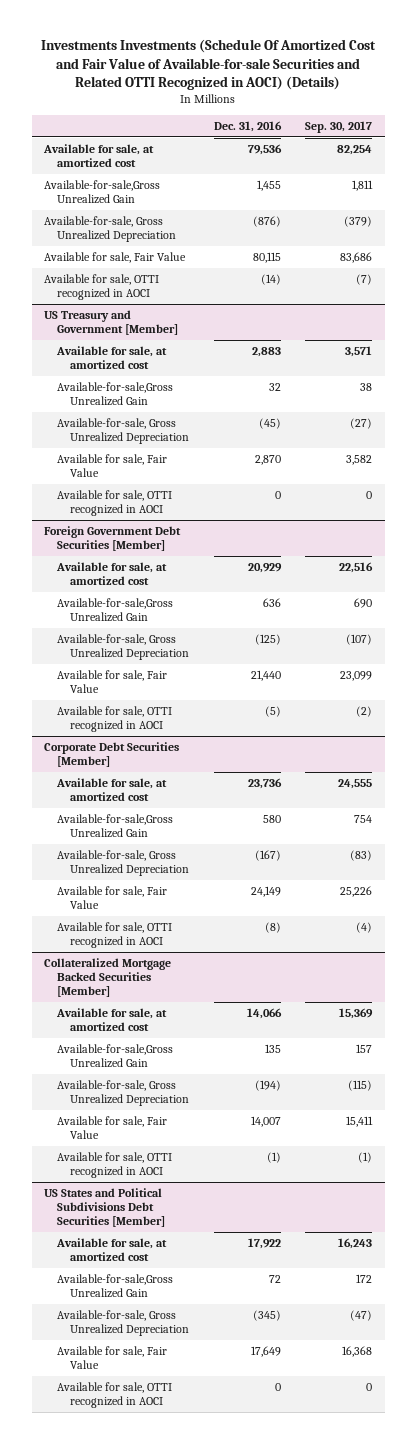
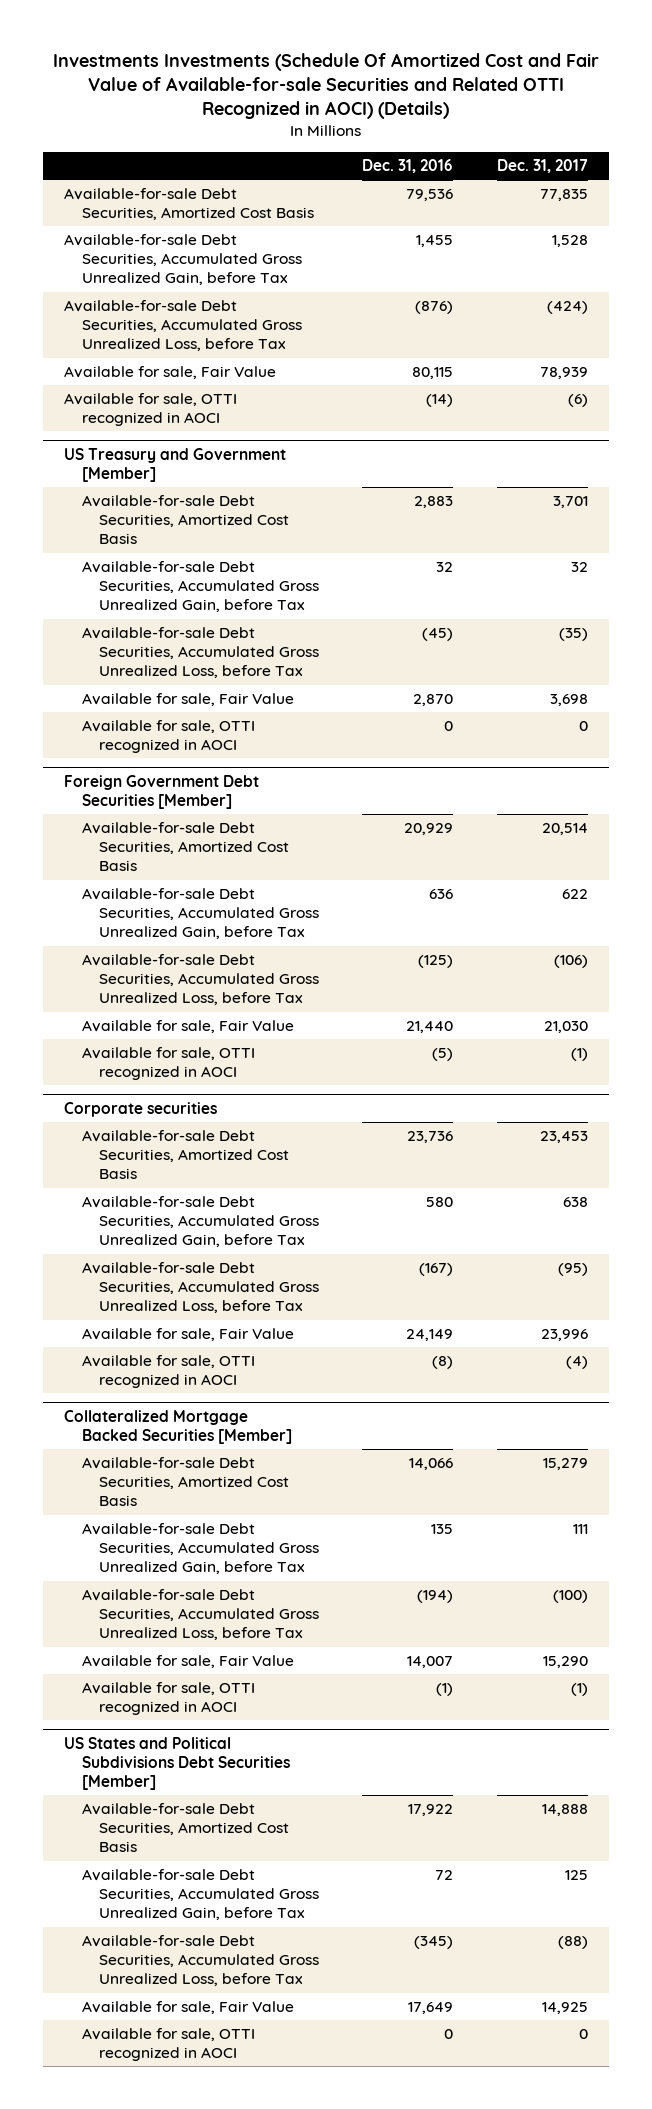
- | Dec. 31, 2016 | Sep. 30, 2017
+ | Dec. 31, 2016 | Dec. 31, 2017
- Available for sale, at amortized cost | 79,536 | 82,254
- Available-for-sale,Gross Unrealized Gain | 1,455 | 1,811
- Available-for-sale, Gross Unrealized Depreciation | (876) | (379)
+ Available-for-sale Debt Securities, Amortized Cost Basis | 79,536 | 77,835
+ Available-for-sale Debt Securities, Accumulated Gross Unrealized Gain, before Tax | 1,455 | 1,528
+ Available-for-sale Debt Securities, Accumulated Gross Unrealized Loss, before Tax | (876) | (424)
@ US Treasury and Government [Member]
- Available for sale, at amortized cost | 2,883 | 3,571
- Available-for-sale,Gross Unrealized Gain | 32 | 38
- Available-for-sale, Gross Unrealized Depreciation | (45) | (27)
+ Available-for-sale Debt Securities, Amortized Cost Basis | 2,883 | 3,701
+ Available-for-sale Debt Securities, Accumulated Gross Unrealized Gain, before Tax | 32 | 32
+ Available-for-sale Debt Securities, Accumulated Gross Unrealized Loss, before Tax | (45) | (35)
@ Foreign Government Debt Securities [Member]
- Available for sale, at amortized cost | 20,929 | 22,516
- Available-for-sale,Gross Unrealized Gain | 636 | 690
- Available-for-sale, Gross Unrealized Depreciation | (125) | (107)
+ Available-for-sale Debt Securities, Amortized Cost Basis | 20,929 | 20,514
+ Available-for-sale Debt Securities, Accumulated Gross Unrealized Gain, before Tax | 636 | 622
+ Available-for-sale Debt Securities, Accumulated Gross Unrealized Loss, before Tax | (125) | (106)
- Corporate Debt Securities [Member]
- Available for sale, at amortized cost | 23,736 | 24,555
- Available-for-sale,Gross Unrealized Gain | 580 | 754
- Available-for-sale, Gross Unrealized Depreciation | (167) | (83)
+ Corporate securities
+ Available-for-sale Debt Securities, Amortized Cost Basis | 23,736 | 23,453
+ Available-for-sale Debt Securities, Accumulated Gross Unrealized Gain, before Tax | 580 | 638
+ Available-for-sale Debt Securities, Accumulated Gross Unrealized Loss, before Tax | (167) | (95)
@ Collateralized Mortgage Backed Securities [Member]
- Available for sale, at amortized cost | 14,066 | 15,369
- Available-for-sale,Gross Unrealized Gain | 135 | 157
- Available-for-sale, Gross Unrealized Depreciation | (194) | (115)
+ Available-for-sale Debt Securities, Amortized Cost Basis | 14,066 | 15,279
+ Available-for-sale Debt Securities, Accumulated Gross Unrealized Gain, before Tax | 135 | 111
+ Available-for-sale Debt Securities, Accumulated Gross Unrealized Loss, before Tax | (194) | (100)
@ US States and Political Subdivisions Debt Securities [Member]
- Available for sale, at amortized cost | 17,922 | 16,243
- Available-for-sale,Gross Unrealized Gain | 72 | 172
- Available-for-sale, Gross Unrealized Depreciation | (345) | (47)
+ Available-for-sale Debt Securities, Amortized Cost Basis | 17,922 | 14,888
+ Available-for-sale Debt Securities, Accumulated Gross Unrealized Gain, before Tax | 72 | 125
+ Available-for-sale Debt Securities, Accumulated Gross Unrealized Loss, before Tax | (345) | (88)

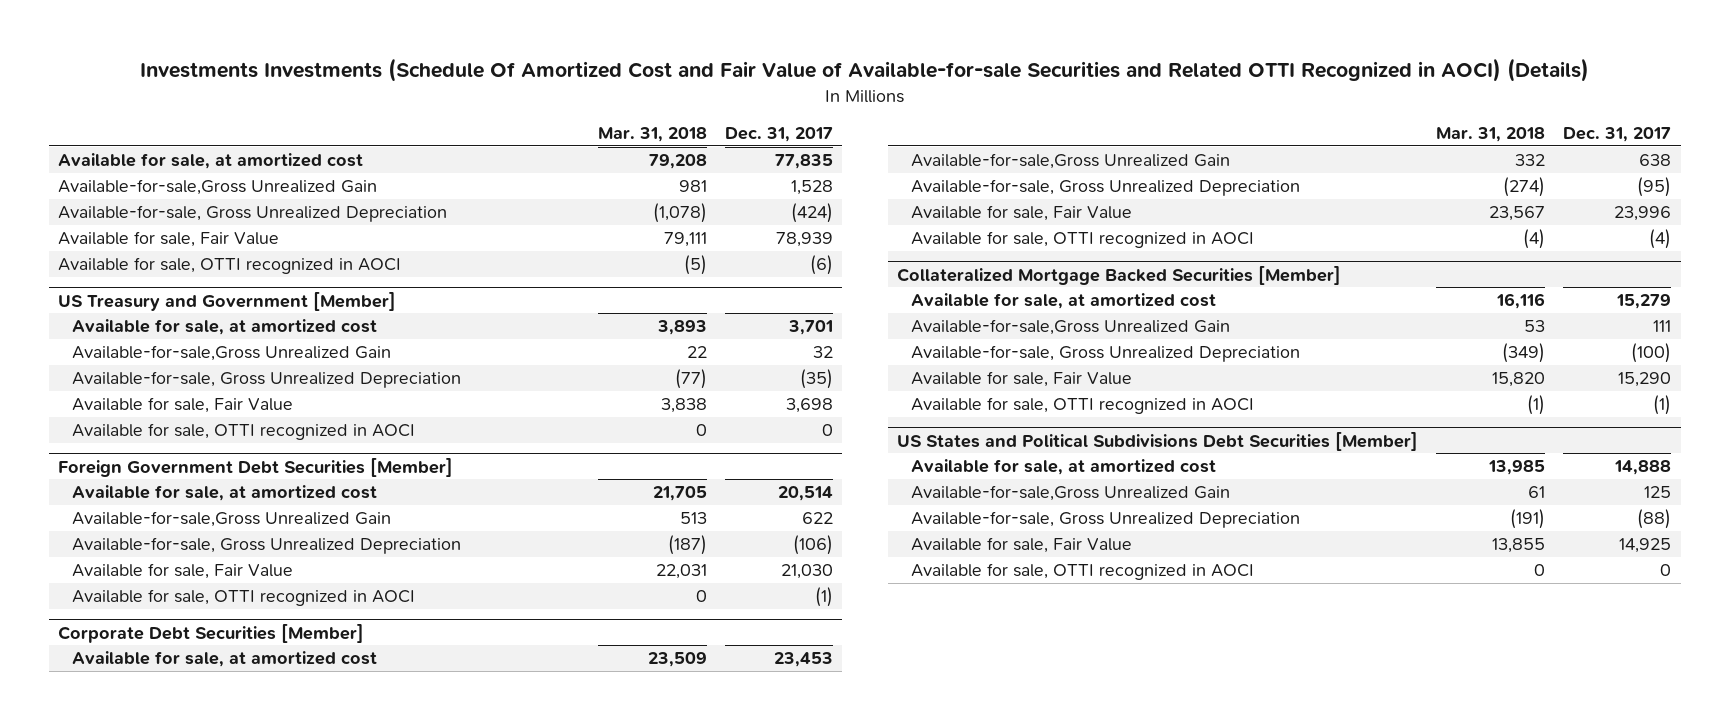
- | Dec. 31, 2016 | Dec. 31, 2017
+ | Mar. 31, 2018 | Dec. 31, 2017
- Available-for-sale Debt Securities, Amortized Cost Basis | 79,536 | 77,835
- Available-for-sale Debt Securities, Accumulated Gross Unrealized Gain, before Tax | 1,455 | 1,528
- Available-for-sale Debt Securities, Accumulated Gross Unrealized Loss, before Tax | (876) | (424)
+ Available for sale, at amortized cost | 79,208 | 77,835
+ Available-for-sale,Gross Unrealized Gain | 981 | 1,528
+ Available-for-sale, Gross Unrealized Depreciation | (1,078) | (424)
@ US Treasury and Government [Member]
- Available-for-sale Debt Securities, Amortized Cost Basis | 2,883 | 3,701
- Available-for-sale Debt Securities, Accumulated Gross Unrealized Gain, before Tax | 32 | 32
- Available-for-sale Debt Securities, Accumulated Gross Unrealized Loss, before Tax | (45) | (35)
+ Available for sale, at amortized cost | 3,893 | 3,701
+ Available-for-sale,Gross Unrealized Gain | 22 | 32
+ Available-for-sale, Gross Unrealized Depreciation | (77) | (35)
@ Foreign Government Debt Securities [Member]
- Available-for-sale Debt Securities, Amortized Cost Basis | 20,929 | 20,514
- Available-for-sale Debt Securities, Accumulated Gross Unrealized Gain, before Tax | 636 | 622
- Available-for-sale Debt Securities, Accumulated Gross Unrealized Loss, before Tax | (125) | (106)
+ Available for sale, at amortized cost | 21,705 | 20,514
+ Available-for-sale,Gross Unrealized Gain | 513 | 622
+ Available-for-sale, Gross Unrealized Depreciation | (187) | (106)
- Corporate securities
- Available-for-sale Debt Securities, Amortized Cost Basis | 23,736 | 23,453
- Available-for-sale Debt Securities, Accumulated Gross Unrealized Gain, before Tax | 580 | 638
- Available-for-sale Debt Securities, Accumulated Gross Unrealized Loss, before Tax | (167) | (95)
+ Corporate Debt Securities [Member]
+ Available for sale, at amortized cost | 23,509 | 23,453
+ Available-for-sale,Gross Unrealized Gain | 332 | 638
+ Available-for-sale, Gross Unrealized Depreciation | (274) | (95)
@ Collateralized Mortgage Backed Securities [Member]
- Available-for-sale Debt Securities, Amortized Cost Basis | 14,066 | 15,279
- Available-for-sale Debt Securities, Accumulated Gross Unrealized Gain, before Tax | 135 | 111
- Available-for-sale Debt Securities, Accumulated Gross Unrealized Loss, before Tax | (194) | (100)
+ Available for sale, at amortized cost | 16,116 | 15,279
+ Available-for-sale,Gross Unrealized Gain | 53 | 111
+ Available-for-sale, Gross Unrealized Depreciation | (349) | (100)
@ US States and Political Subdivisions Debt Securities [Member]
- Available-for-sale Debt Securities, Amortized Cost Basis | 17,922 | 14,888
- Available-for-sale Debt Securities, Accumulated Gross Unrealized Gain, before Tax | 72 | 125
- Available-for-sale Debt Securities, Accumulated Gross Unrealized Loss, before Tax | (345) | (88)
+ Available for sale, at amortized cost | 13,985 | 14,888
+ Available-for-sale,Gross Unrealized Gain | 61 | 125
+ Available-for-sale, Gross Unrealized Depreciation | (191) | (88)

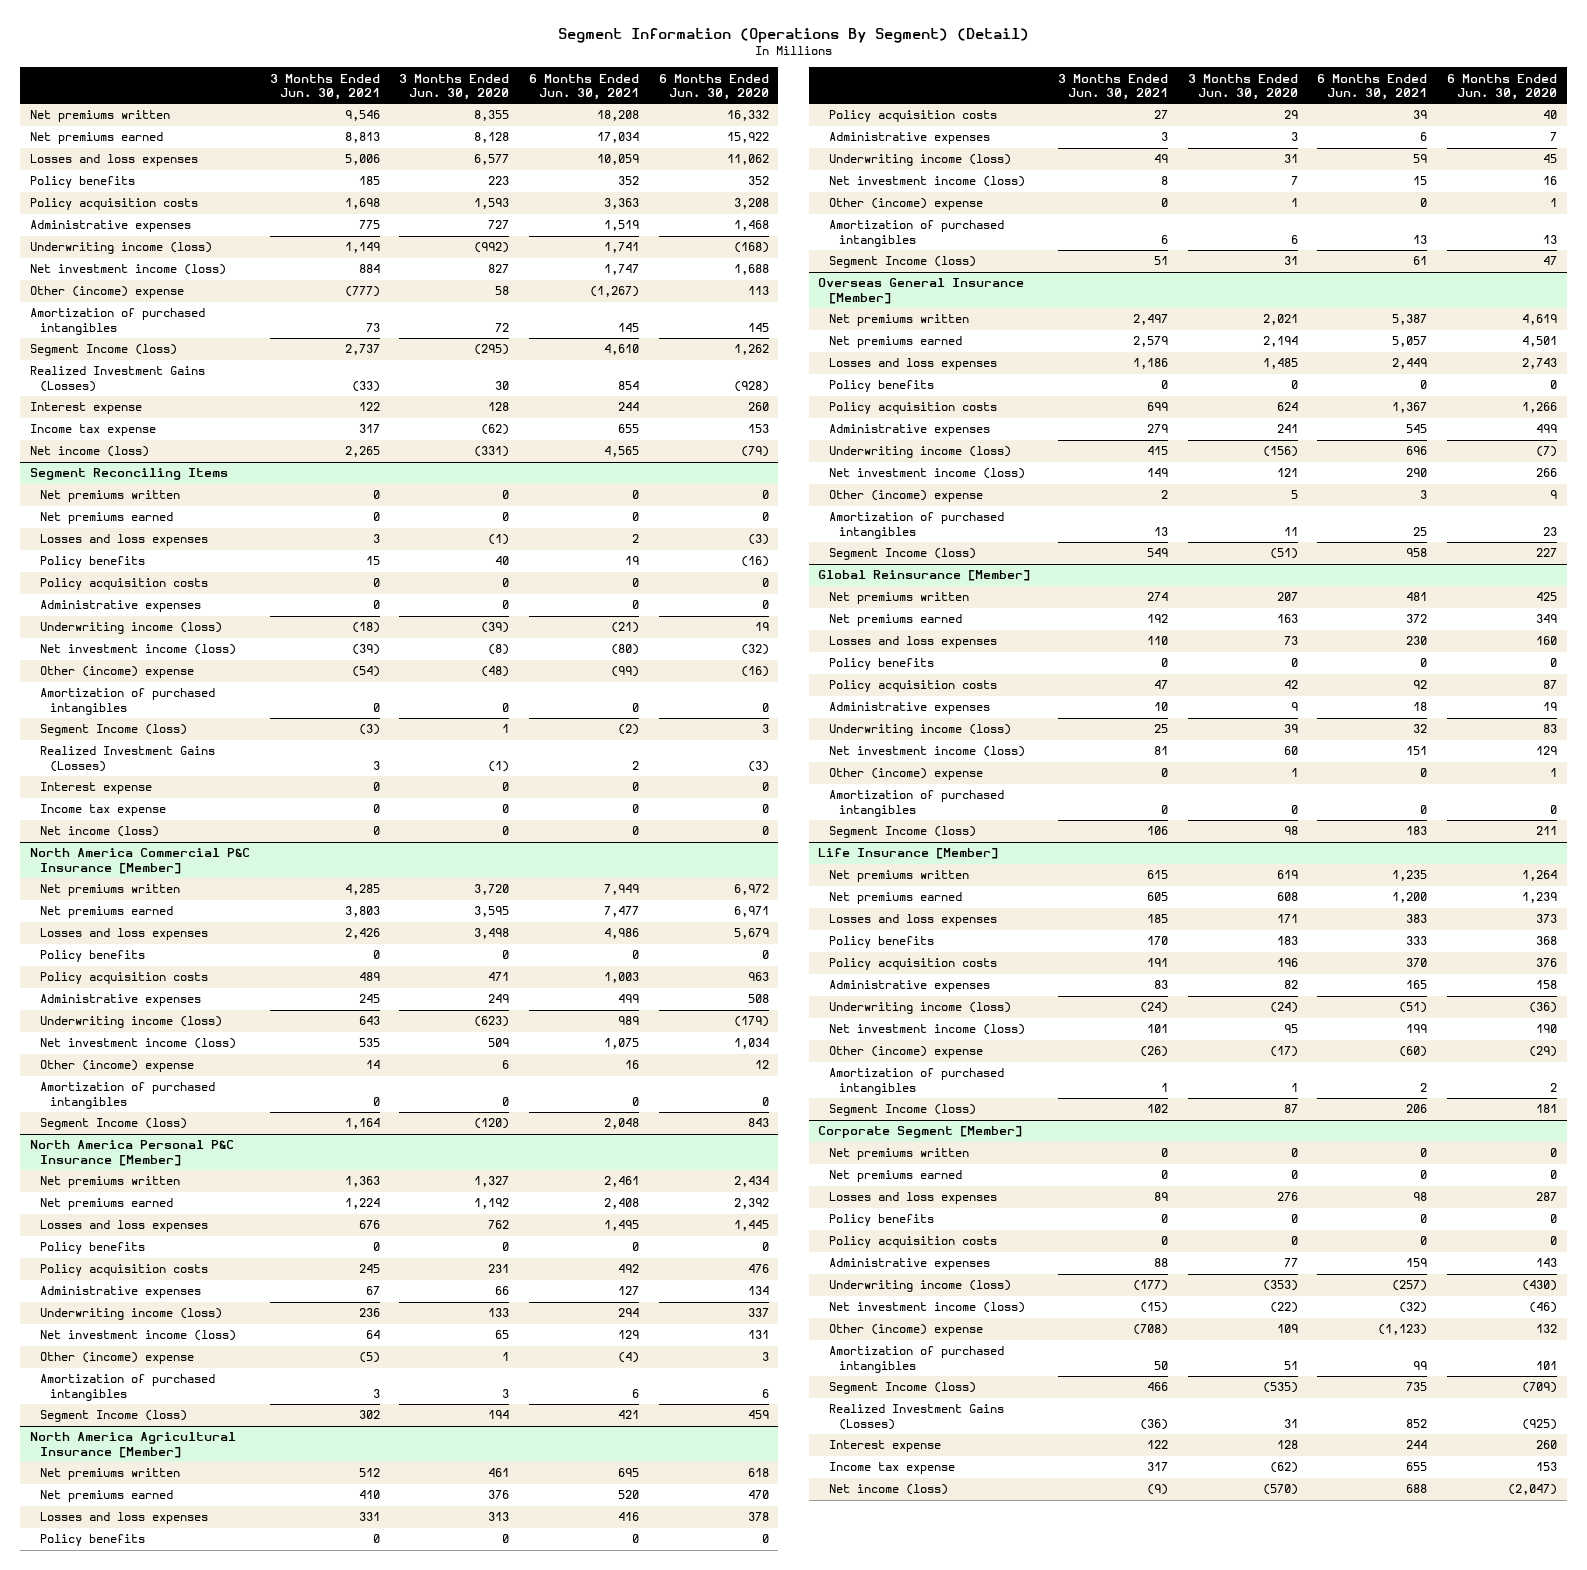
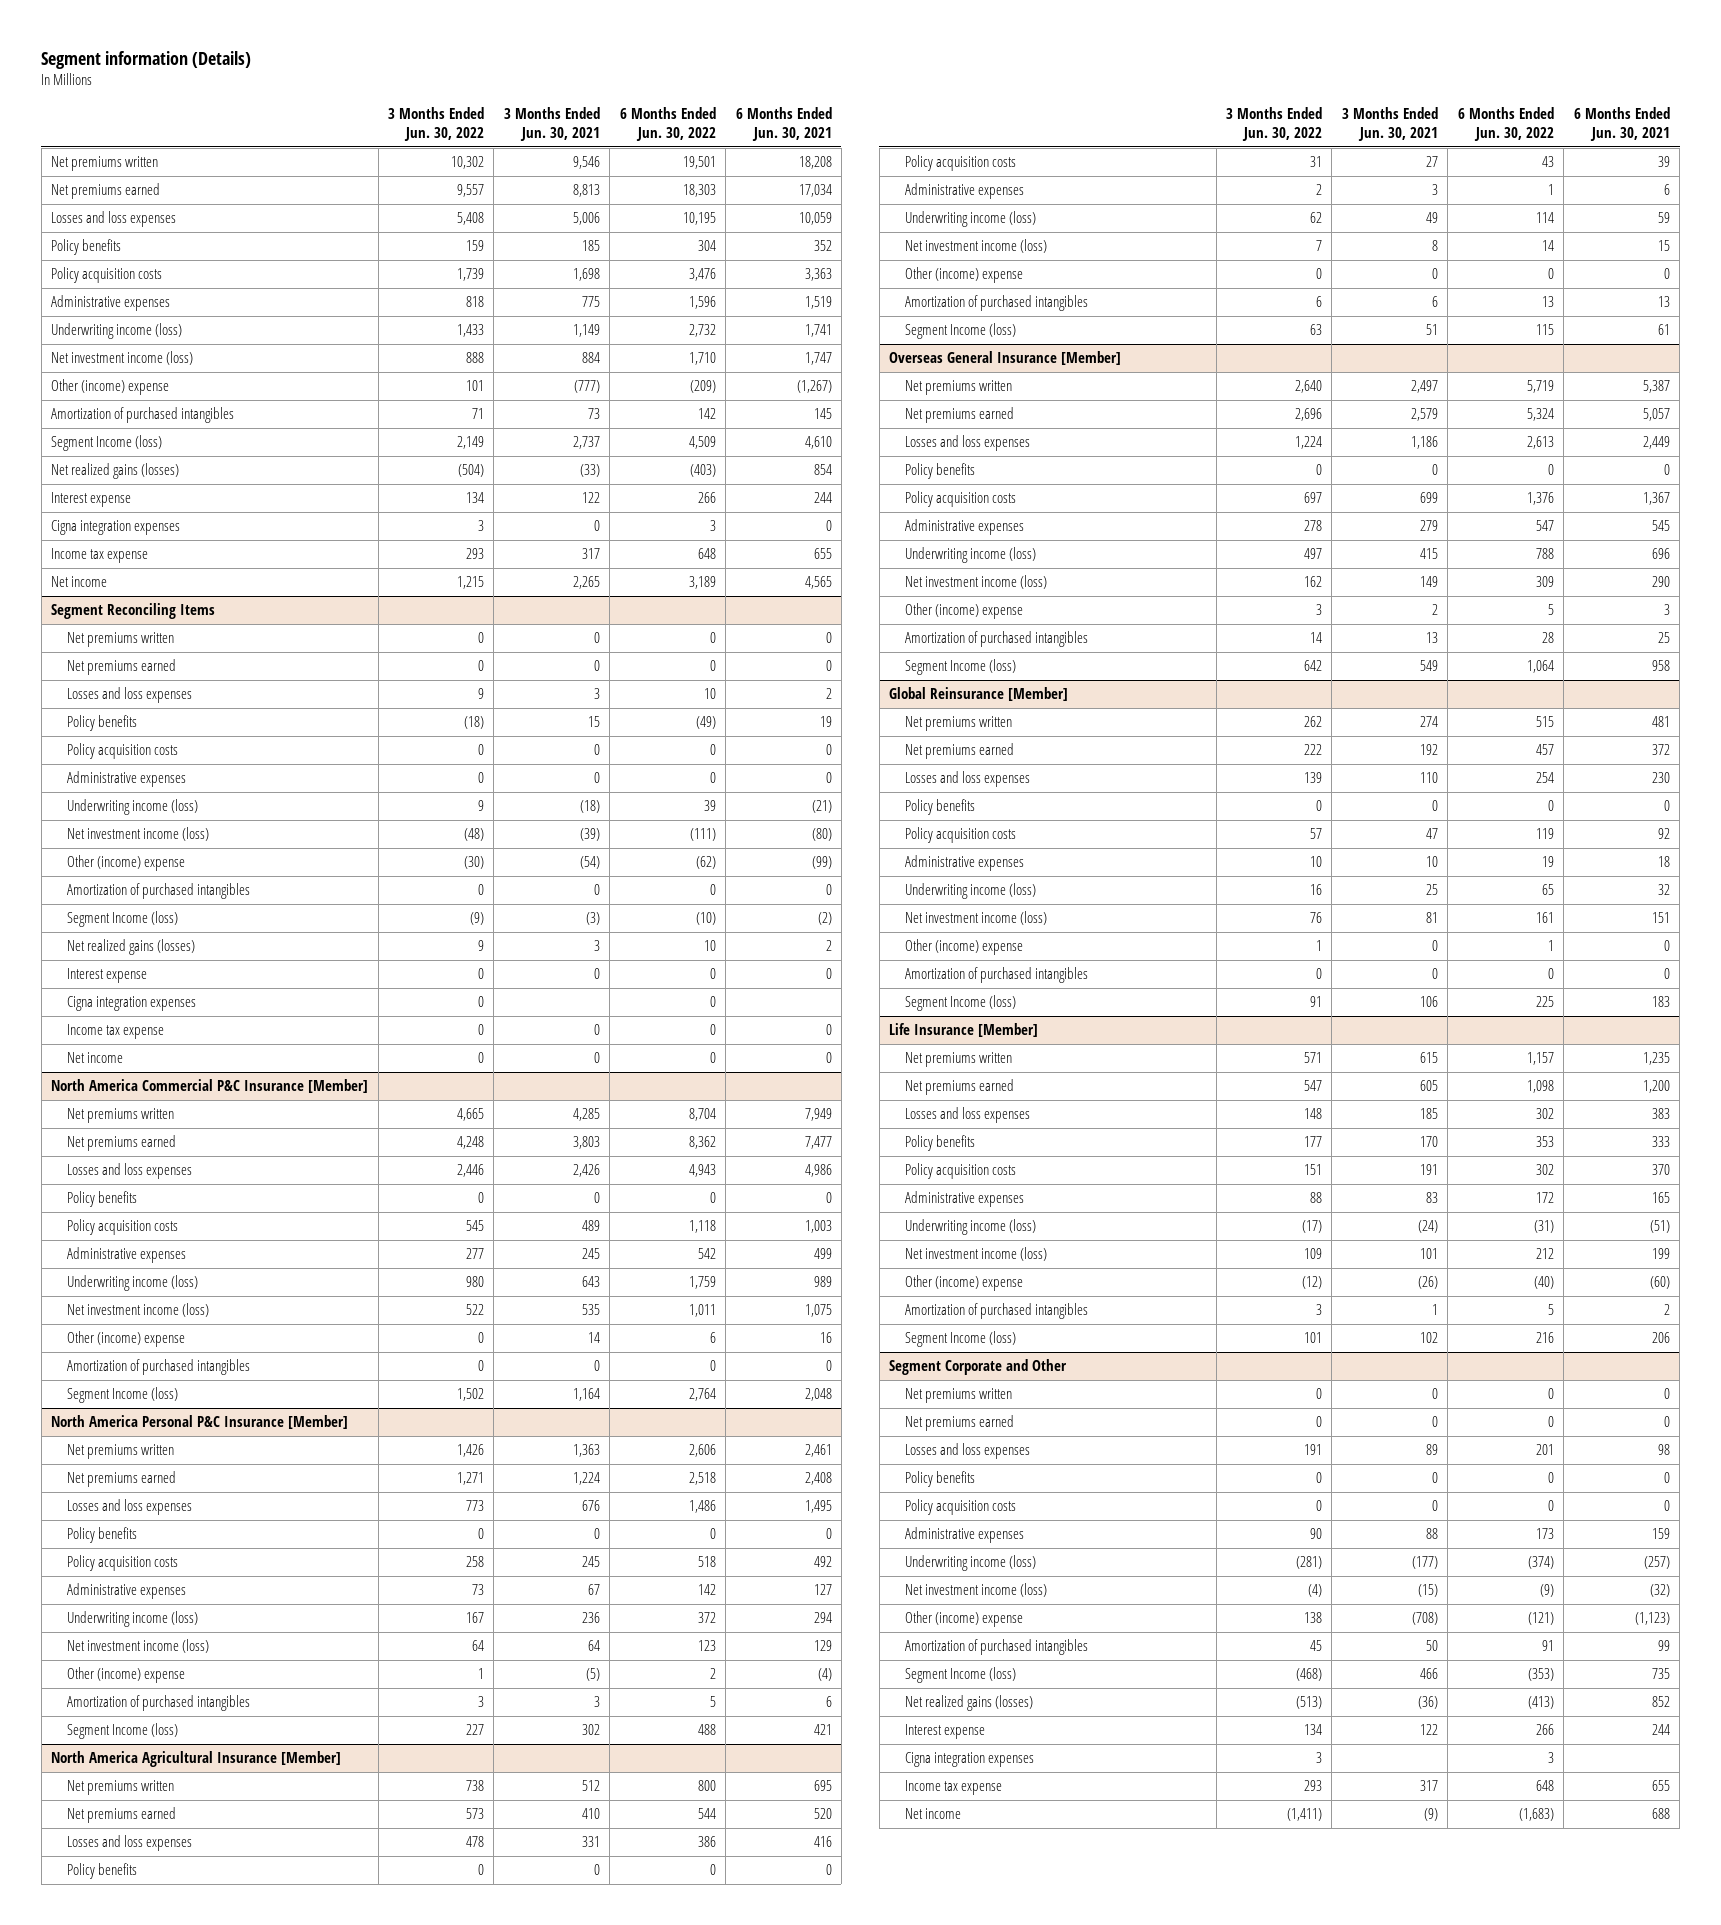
- Segment Information (Operations By Segment) (Detail)
+ Segment information (Details)
- | 3 Months Ended Jun. 30, 2021 | 3 Months Ended Jun. 30, 2020 | 6 Months Ended Jun. 30, 2021 | 6 Months Ended Jun. 30, 2020
+ | 3 Months Ended Jun. 30, 2022 | 3 Months Ended Jun. 30, 2021 | 6 Months Ended Jun. 30, 2022 | 6 Months Ended Jun. 30, 2021
- Realized Investment Gains (Losses) | (33) | 30 | 854 | (928)
+ Net realized gains (losses) | (504) | (33) | (403) | 854
+ Cigna integration expenses | 3 | 0 | 3 | 0
- Net income (loss) | 2,265 | (331) | 4,565 | (79)
+ Net income | 1,215 | 2,265 | 3,189 | 4,565
@ Segment Reconciling Items
- Realized Investment Gains (Losses) | 3 | (1) | 2 | (3)
+ Net realized gains (losses) | 9 | 3 | 10 | 2
+ Cigna integration expenses | 0 | | 0 |
- Net income (loss) | 0 | 0 | 0 | 0
+ Net income | 0 | 0 | 0 | 0
- Corporate Segment [Member]
+ Segment Corporate and Other
- Realized Investment Gains (Losses) | (36) | 31 | 852 | (925)
+ Net realized gains (losses) | (513) | (36) | (413) | 852
+ Cigna integration expenses | 3 | | 3 |
- Net income (loss) | (9) | (570) | 688 | (2,047)
+ Net income | (1,411) | (9) | (1,683) | 688

